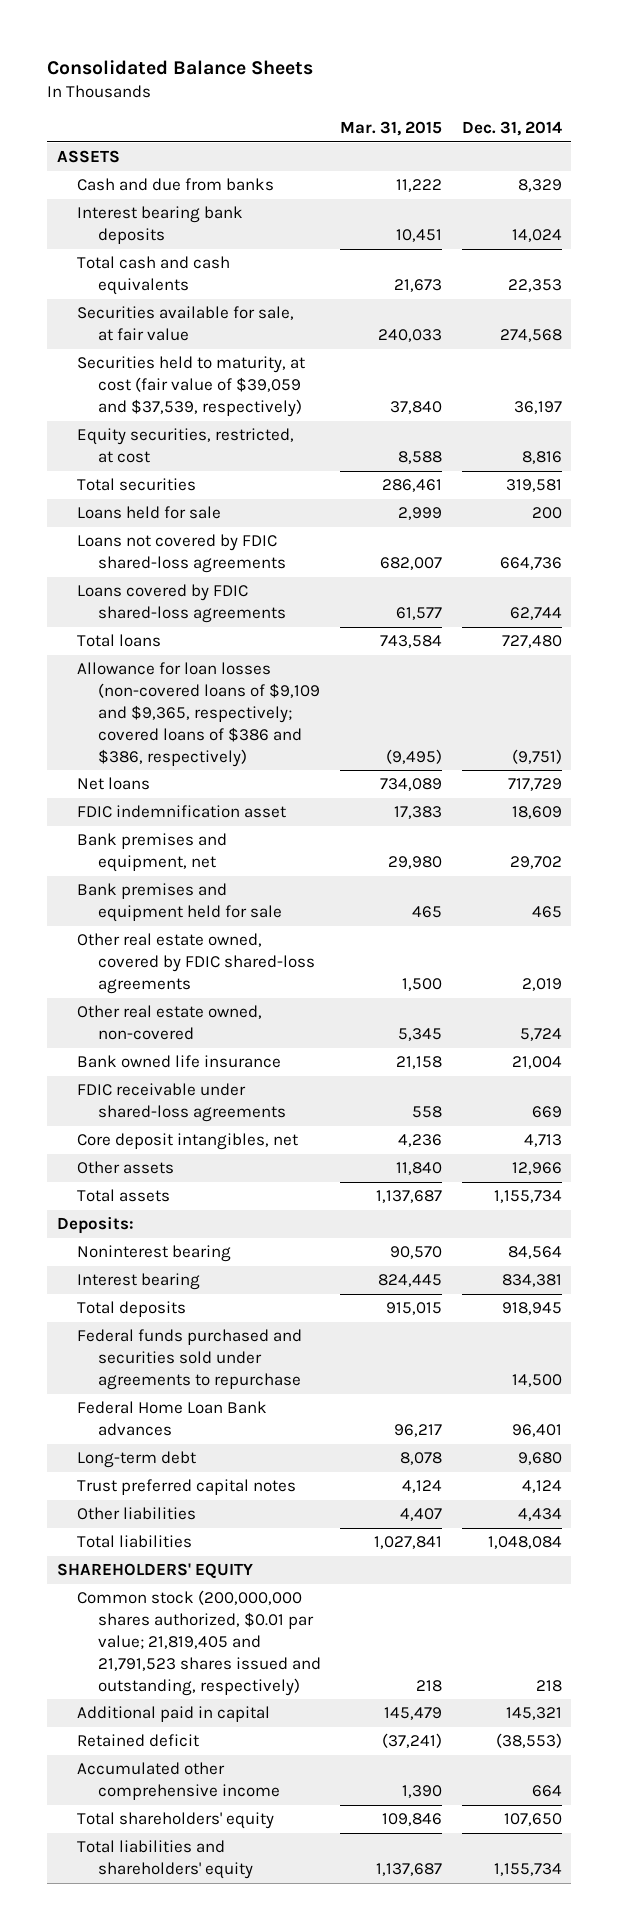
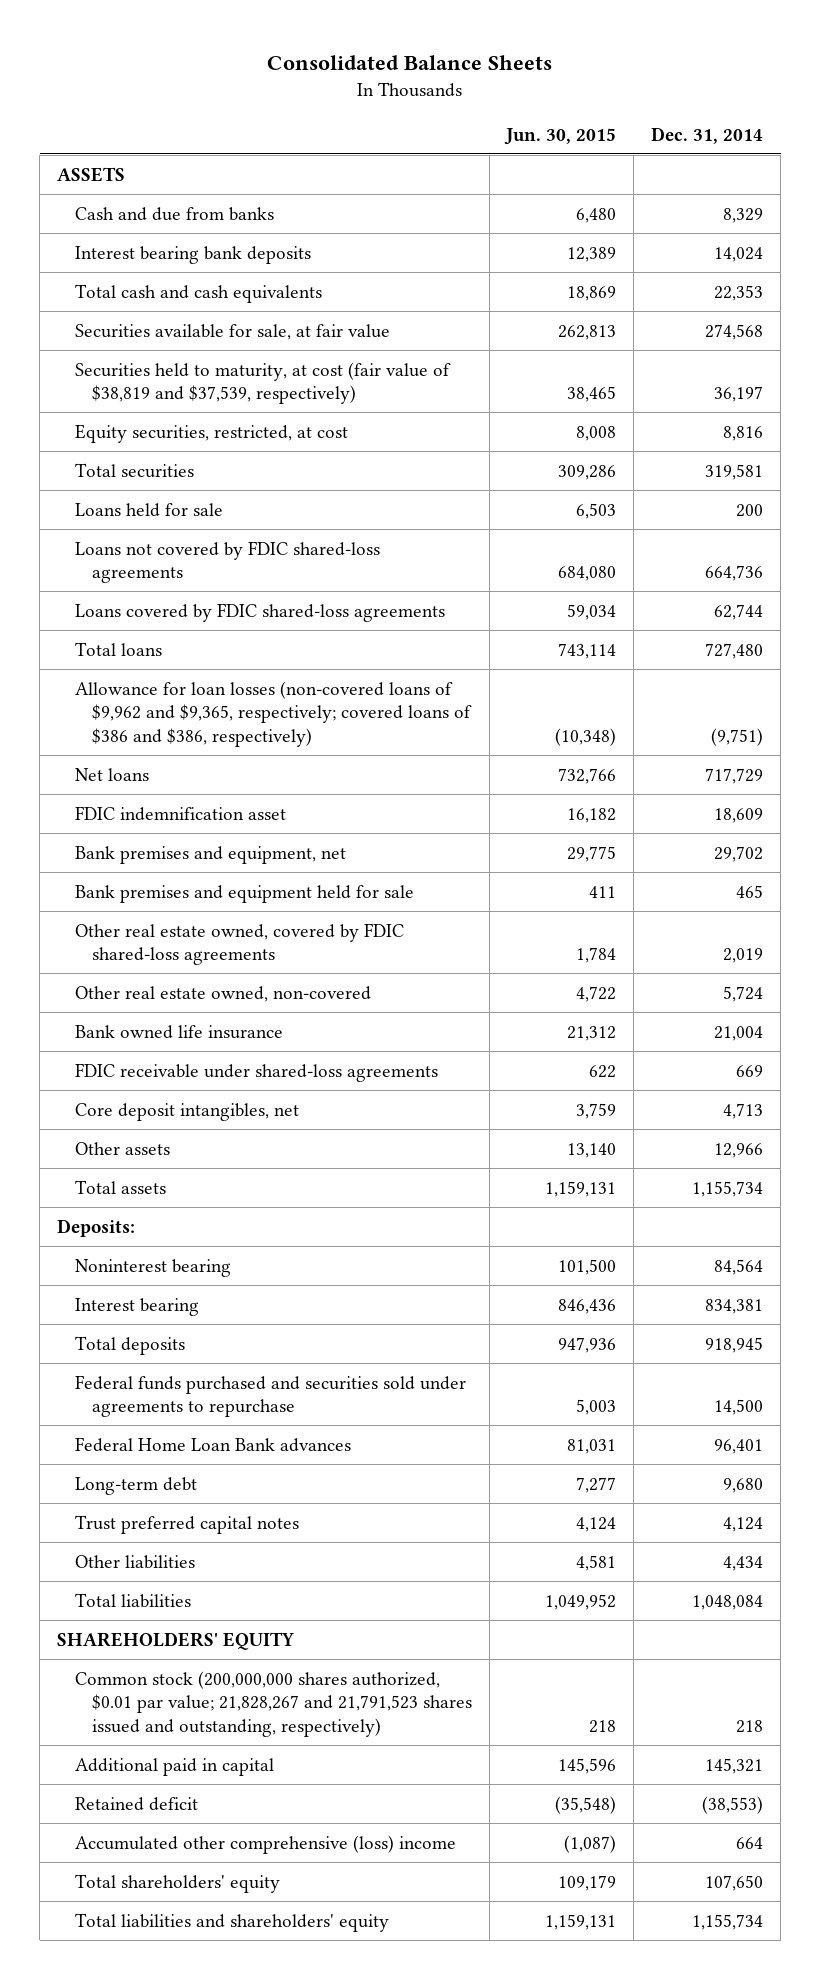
- | Mar. 31, 2015 | Dec. 31, 2014
+ | Jun. 30, 2015 | Dec. 31, 2014
- Securities held to maturity, at cost (fair value of $39,059 and $37,539, respectively) | 37,840 | 36,197
+ Securities held to maturity, at cost (fair value of $38,819 and $37,539, respectively) | 38,465 | 36,197
- Allowance for loan losses (non-covered loans of $9,109 and $9,365, respectively; covered loans of $386 and $386, respectively) | (9,495) | (9,751)
+ Allowance for loan losses (non-covered loans of $9,962 and $9,365, respectively; covered loans of $386 and $386, respectively) | (10,348) | (9,751)
- Common stock (200,000,000 shares authorized, $0.01 par value; 21,819,405 and 21,791,523 shares issued and outstanding, respectively) | 218 | 218
+ Common stock (200,000,000 shares authorized, $0.01 par value; 21,828,267 and 21,791,523 shares issued and outstanding, respectively) | 218 | 218
- Accumulated other comprehensive income | 1,390 | 664
+ Accumulated other comprehensive (loss) income | (1,087) | 664

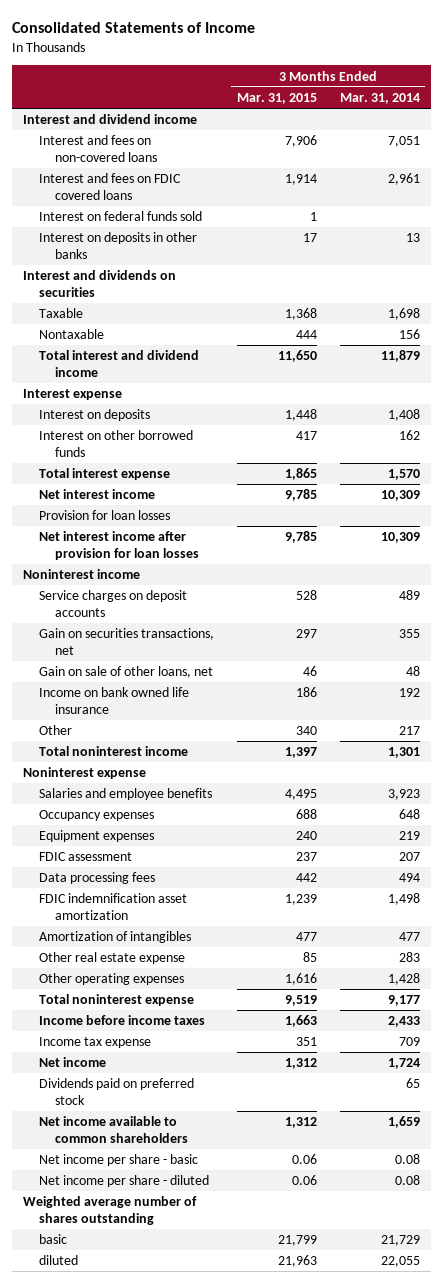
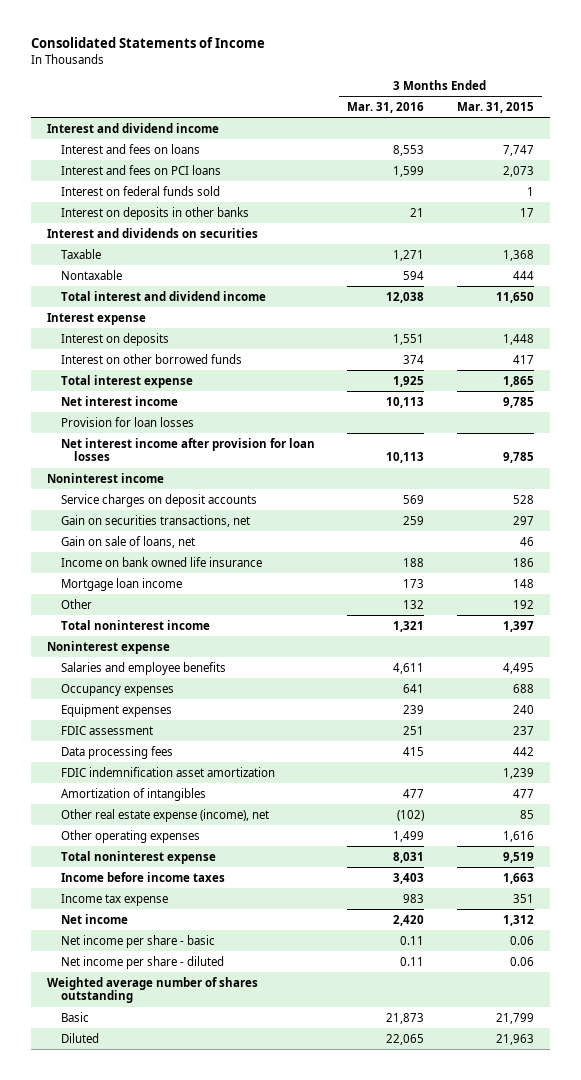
- | 3 Months Ended Mar. 31, 2015 | 3 Months Ended Mar. 31, 2014
+ | 3 Months Ended Mar. 31, 2016 | 3 Months Ended Mar. 31, 2015
- Interest and fees on non-covered loans | 7,906 | 7,051
- Interest and fees on FDIC covered loans | 1,914 | 2,961
+ Interest and fees on loans | 8,553 | 7,747
+ Interest and fees on PCI loans | 1,599 | 2,073
- Gain on sale of other loans, net | 46 | 48
+ Gain on sale of loans, net | | 46
- Other | 340 | 217
+ Mortgage loan income | 173 | 148
+ Other | 132 | 192
- Other real estate expense | 85 | 283
+ Other real estate expense (income), net | (102) | 85
- Dividends paid on preferred stock | | 65
- Net income available to common shareholders | 1,312 | 1,659
- basic | 21,799 | 21,729
- diluted | 21,963 | 22,055
+ Basic | 21,873 | 21,799
+ Diluted | 22,065 | 21,963

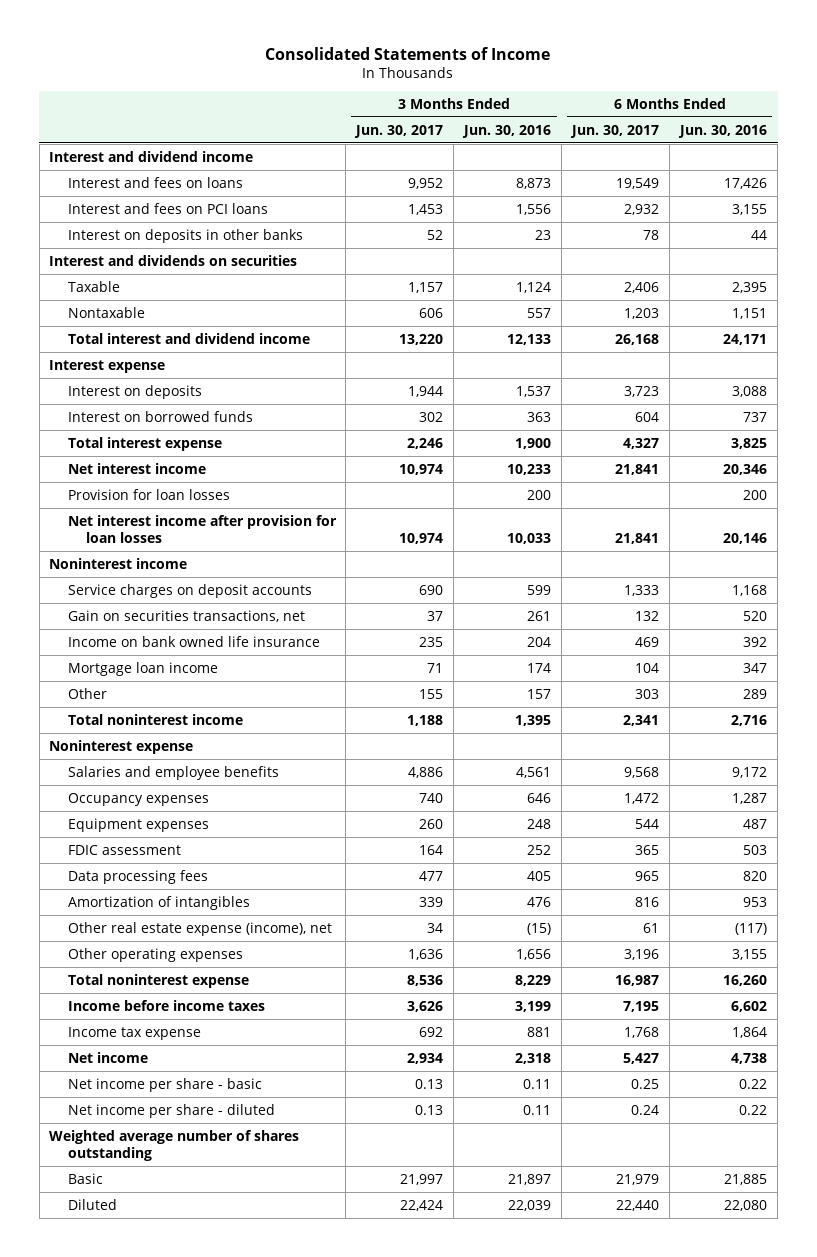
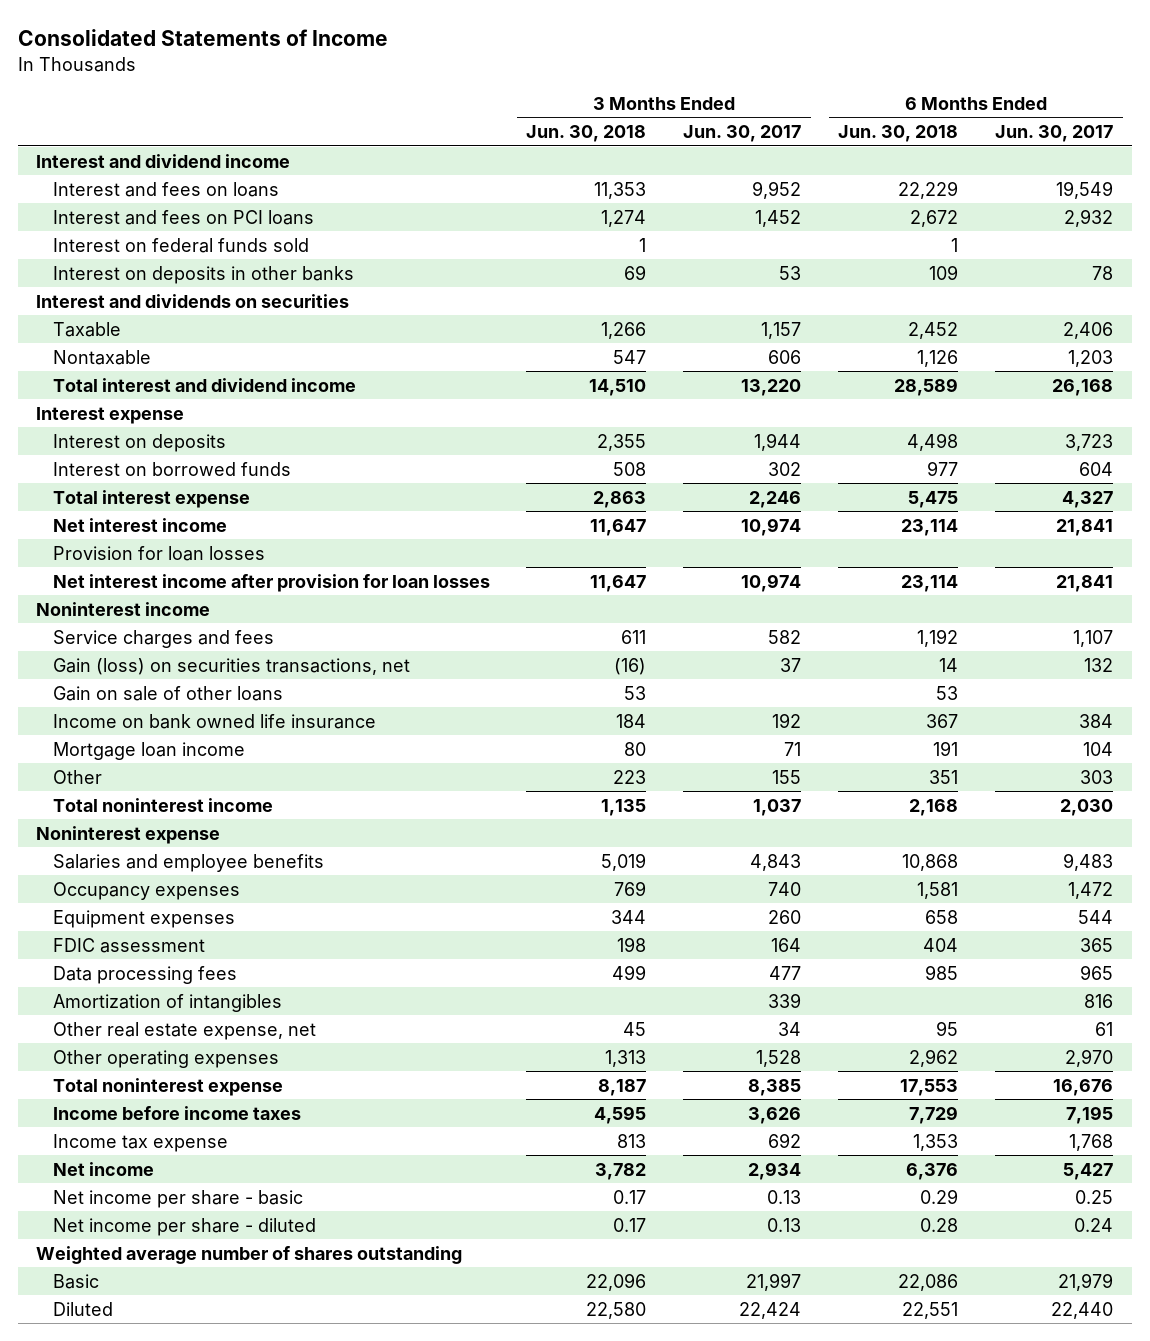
- | 3 Months Ended Jun. 30, 2017 | 3 Months Ended Jun. 30, 2016 | 6 Months Ended Jun. 30, 2017 | 6 Months Ended Jun. 30, 2016
+ | 3 Months Ended Jun. 30, 2018 | 3 Months Ended Jun. 30, 2017 | 6 Months Ended Jun. 30, 2018 | 6 Months Ended Jun. 30, 2017
- Interest and fees on PCI loans | 1,453 | 1,556 | 2,932 | 3,155
- Interest on deposits in other banks | 52 | 23 | 78 | 44
+ Interest and fees on PCI loans | 1,274 | 1,452 | 2,672 | 2,932
+ Interest on federal funds sold | 1 | | 1 |
+ Interest on deposits in other banks | 69 | 53 | 109 | 78
- Service charges on deposit accounts | 690 | 599 | 1,333 | 1,168
- Gain on securities transactions, net | 37 | 261 | 132 | 520
- Income on bank owned life insurance | 235 | 204 | 469 | 392
+ Service charges and fees | 611 | 582 | 1,192 | 1,107
+ Gain (loss) on securities transactions, net | (16) | 37 | 14 | 132
+ Gain on sale of other loans | 53 | | 53 |
+ Income on bank owned life insurance | 184 | 192 | 367 | 384
- Total noninterest income | 1,188 | 1,395 | 2,341 | 2,716
+ Total noninterest income | 1,135 | 1,037 | 2,168 | 2,030
- Salaries and employee benefits | 4,886 | 4,561 | 9,568 | 9,172
+ Salaries and employee benefits | 5,019 | 4,843 | 10,868 | 9,483
- Other real estate expense (income), net | 34 | (15) | 61 | (117)
- Other operating expenses | 1,636 | 1,656 | 3,196 | 3,155
- Total noninterest expense | 8,536 | 8,229 | 16,987 | 16,260
+ Other real estate expense, net | 45 | 34 | 95 | 61
+ Other operating expenses | 1,313 | 1,528 | 2,962 | 2,970
+ Total noninterest expense | 8,187 | 8,385 | 17,553 | 16,676

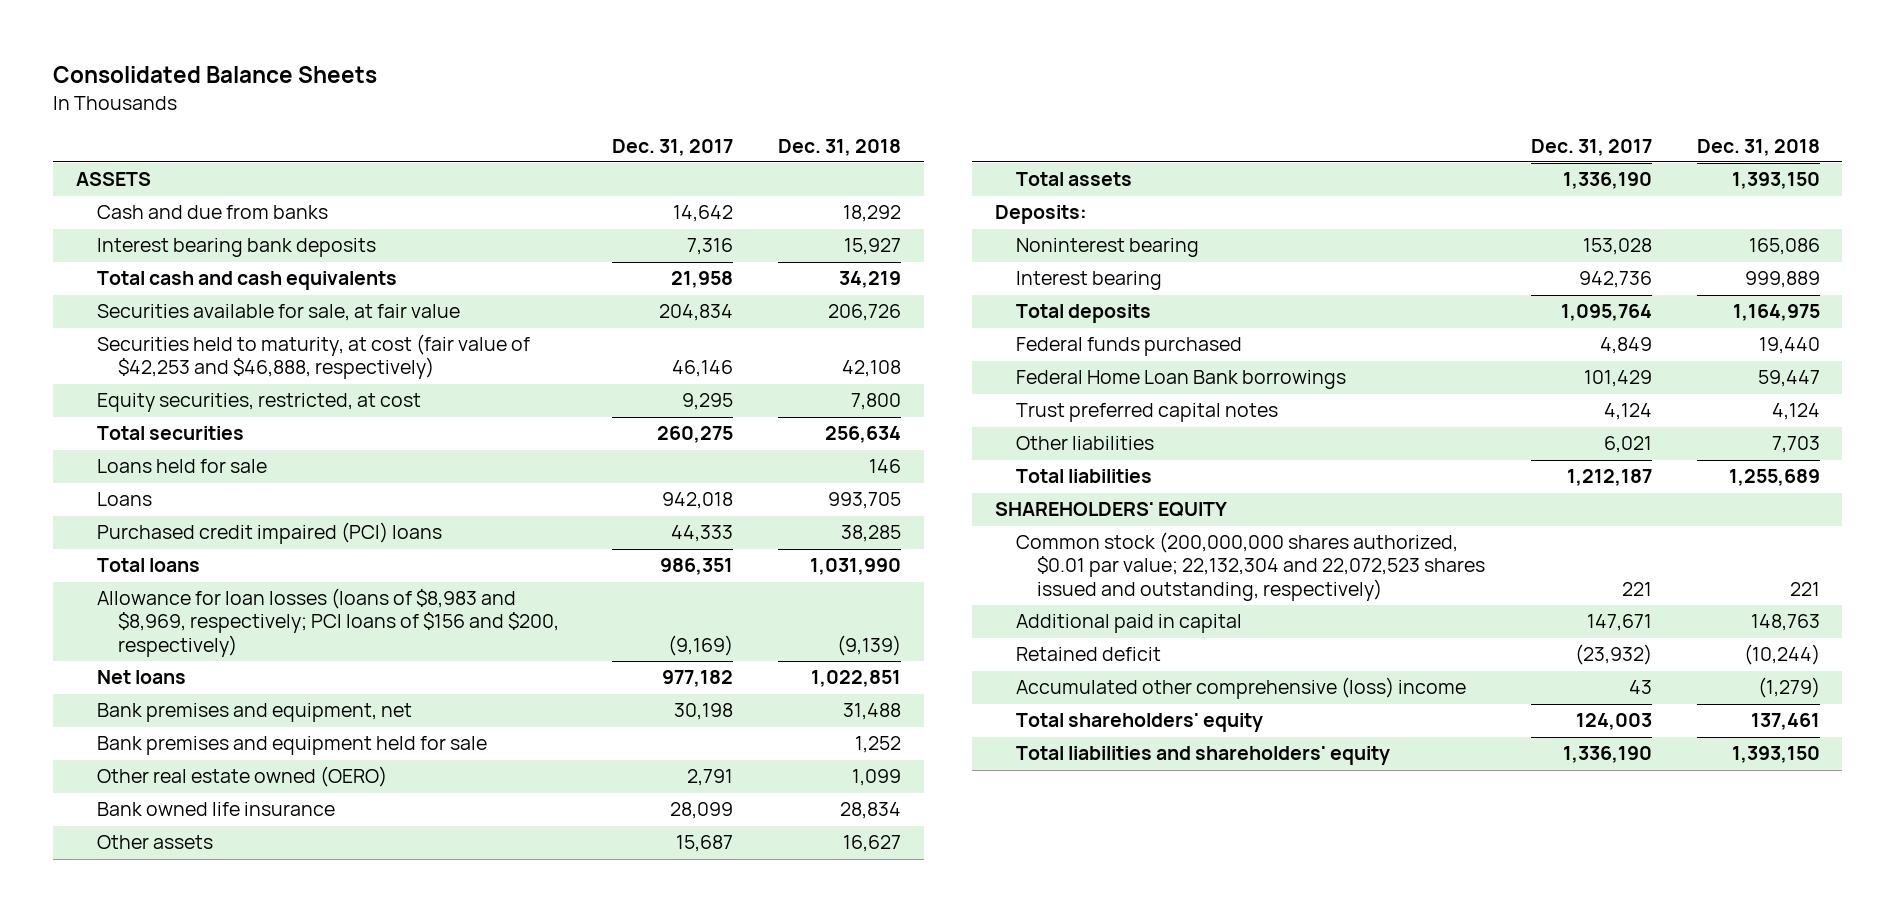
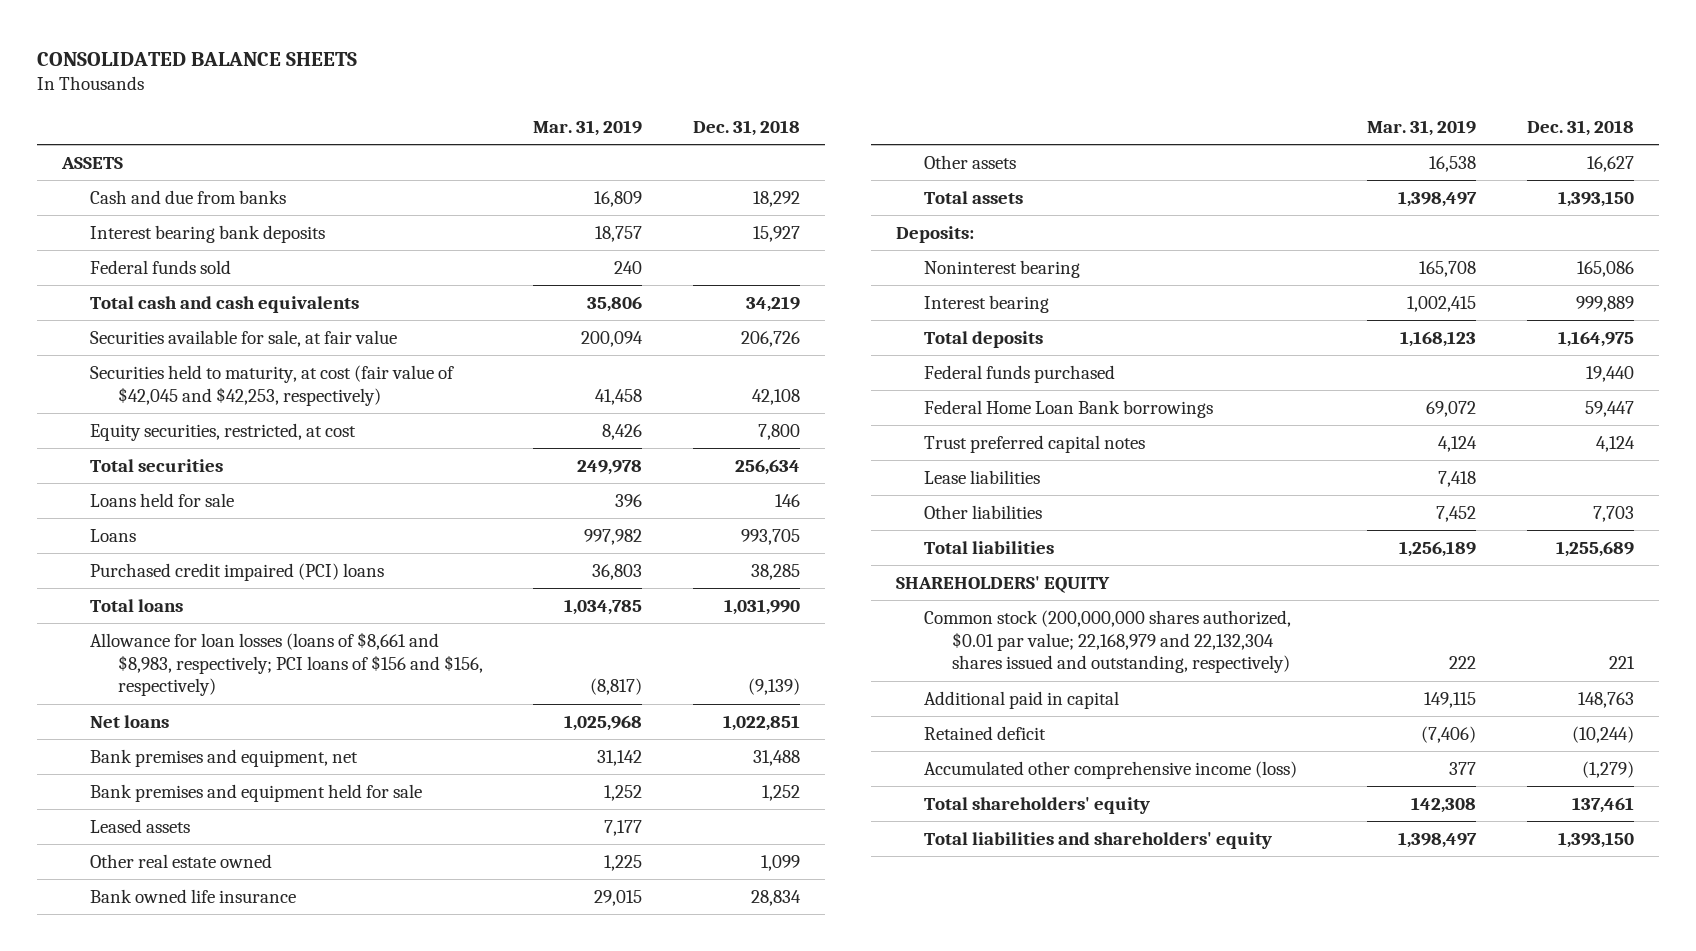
- Consolidated Balance Sheets
+ CONSOLIDATED BALANCE SHEETS
- | Dec. 31, 2017 | Dec. 31, 2018
+ | Mar. 31, 2019 | Dec. 31, 2018
+ Federal funds sold | 240 |
- Securities held to maturity, at cost (fair value of $42,253 and $46,888, respectively) | 46,146 | 42,108
+ Securities held to maturity, at cost (fair value of $42,045 and $42,253, respectively) | 41,458 | 42,108
- Allowance for loan losses (loans of $8,983 and $8,969, respectively; PCI loans of $156 and $200, respectively) | (9,169) | (9,139)
+ Allowance for loan losses (loans of $8,661 and $8,983, respectively; PCI loans of $156 and $156, respectively) | (8,817) | (9,139)
- Other real estate owned (OERO) | 2,791 | 1,099
+ Leased assets | 7,177 |
+ Other real estate owned | 1,225 | 1,099
+ Lease liabilities | 7,418 |
- Common stock (200,000,000 shares authorized, $0.01 par value; 22,132,304 and 22,072,523 shares issued and outstanding, respectively) | 221 | 221
+ Common stock (200,000,000 shares authorized, $0.01 par value; 22,168,979 and 22,132,304 shares issued and outstanding, respectively) | 222 | 221
- Accumulated other comprehensive (loss) income | 43 | (1,279)
+ Accumulated other comprehensive income (loss) | 377 | (1,279)

